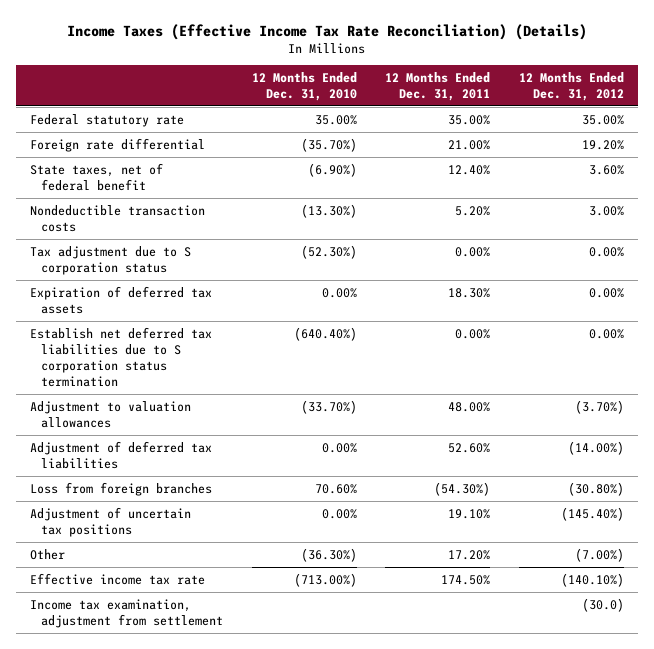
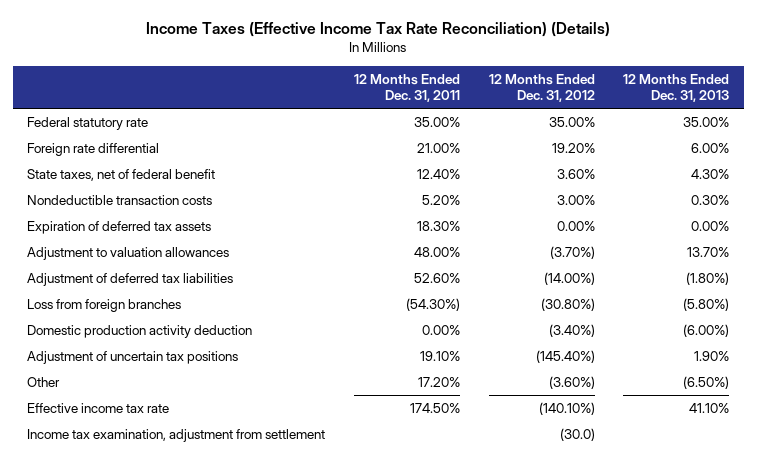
- | 12 Months Ended Dec. 31, 2010 | 12 Months Ended Dec. 31, 2011 | 12 Months Ended Dec. 31, 2012
+ | 12 Months Ended Dec. 31, 2011 | 12 Months Ended Dec. 31, 2012 | 12 Months Ended Dec. 31, 2013
- Tax adjustment due to S corporation status | (52.30%) | 0.00% | 0.00%
- Establish net deferred tax liabilities due to S corporation status termination | (640.40%) | 0.00% | 0.00%
+ Domestic production activity deduction | 0.00% | (3.40%) | (6.00%)
- Other | (36.30%) | 17.20% | (7.00%)
+ Other | 17.20% | (3.60%) | (6.50%)

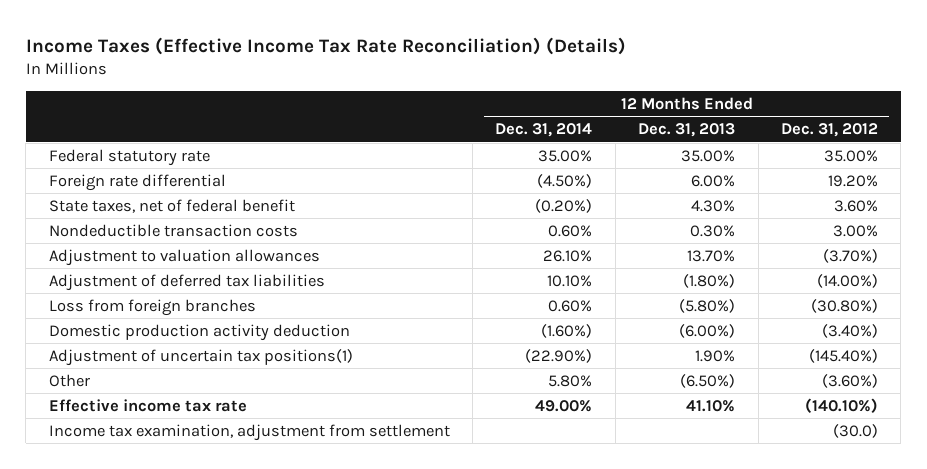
- | 12 Months Ended Dec. 31, 2011 | 12 Months Ended Dec. 31, 2012 | 12 Months Ended Dec. 31, 2013
+ | 12 Months Ended Dec. 31, 2014 | 12 Months Ended Dec. 31, 2013 | 12 Months Ended Dec. 31, 2012
- Expiration of deferred tax assets | 18.30% | 0.00% | 0.00%
- Adjustment of uncertain tax positions | 19.10% | (145.40%) | 1.90%
+ Adjustment of uncertain tax positions(1) | (22.90%) | 1.90% | (145.40%)

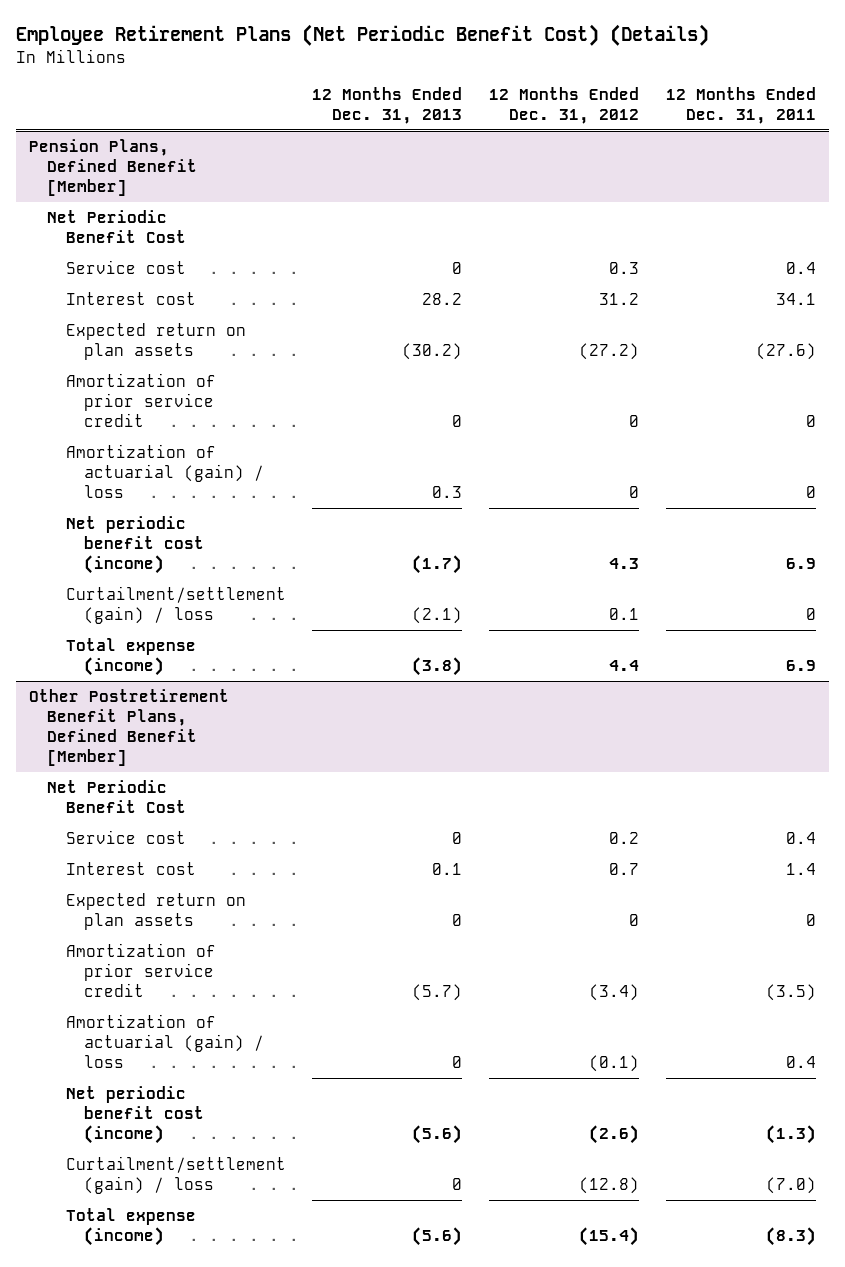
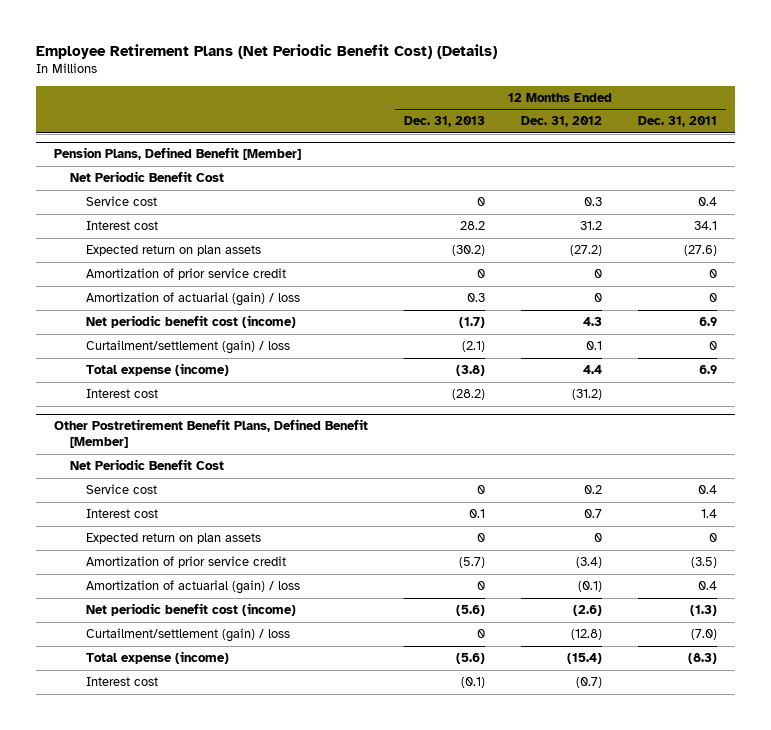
@ Pension Plans, Defined Benefit [Member]
+ Interest cost | (28.2) | (31.2) |
@ Other Postretirement Benefit Plans, Defined Benefit [Member]
+ Interest cost | (0.1) | (0.7) |

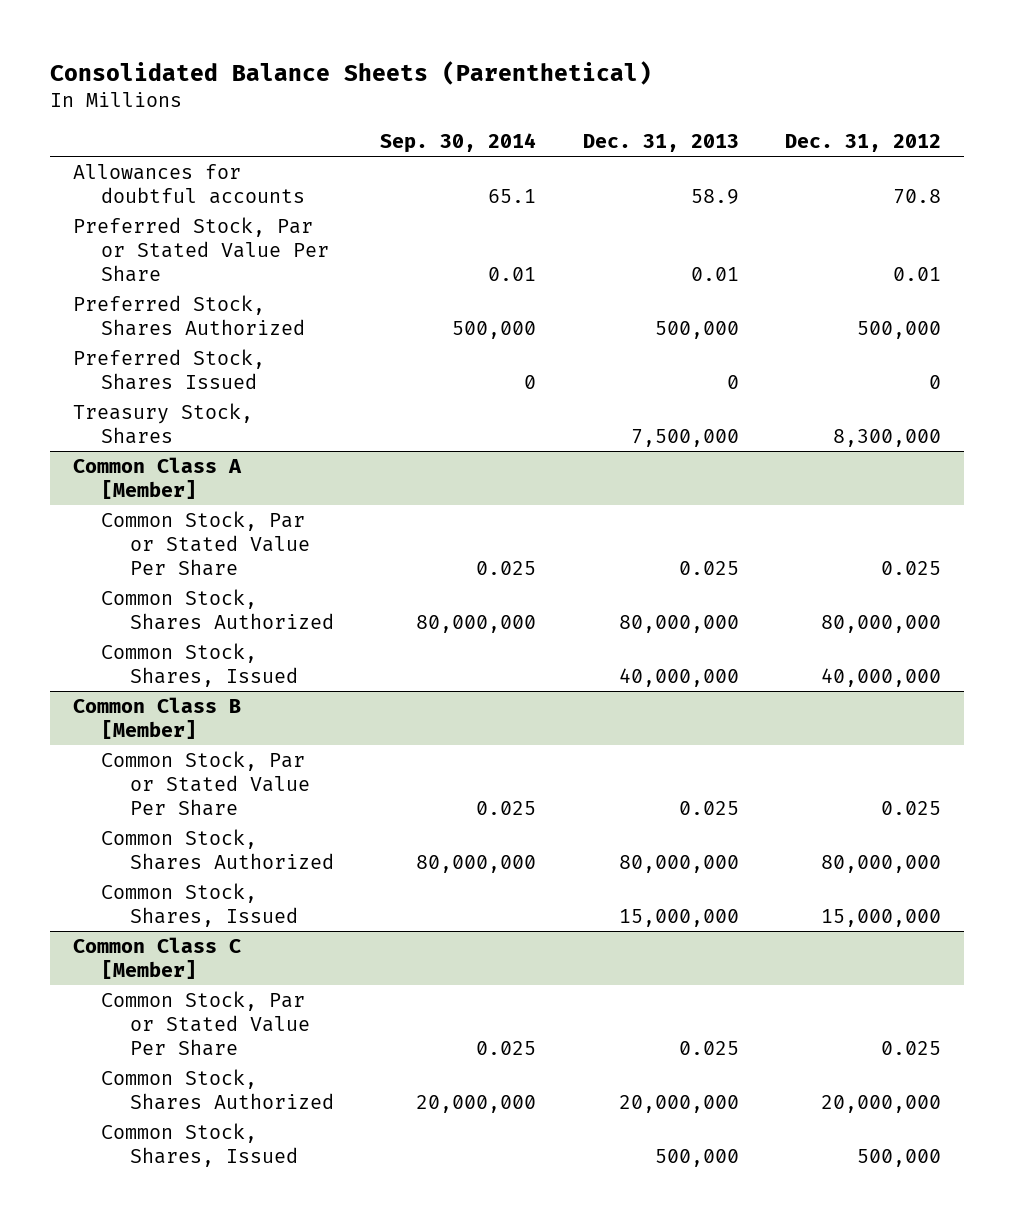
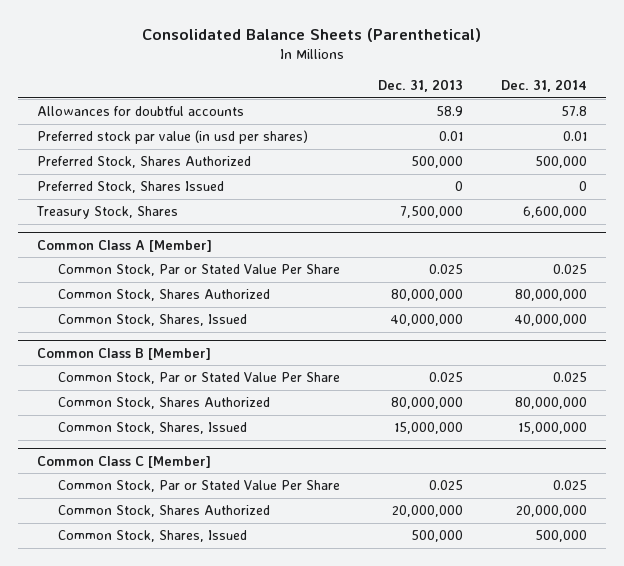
- | Sep. 30, 2014 | Dec. 31, 2013 | Dec. 31, 2012
+ | Dec. 31, 2013 | Dec. 31, 2014
- Preferred Stock, Par or Stated Value Per Share | 0.01 | 0.01 | 0.01
+ Preferred stock par value (in usd per shares) | 0.01 | 0.01

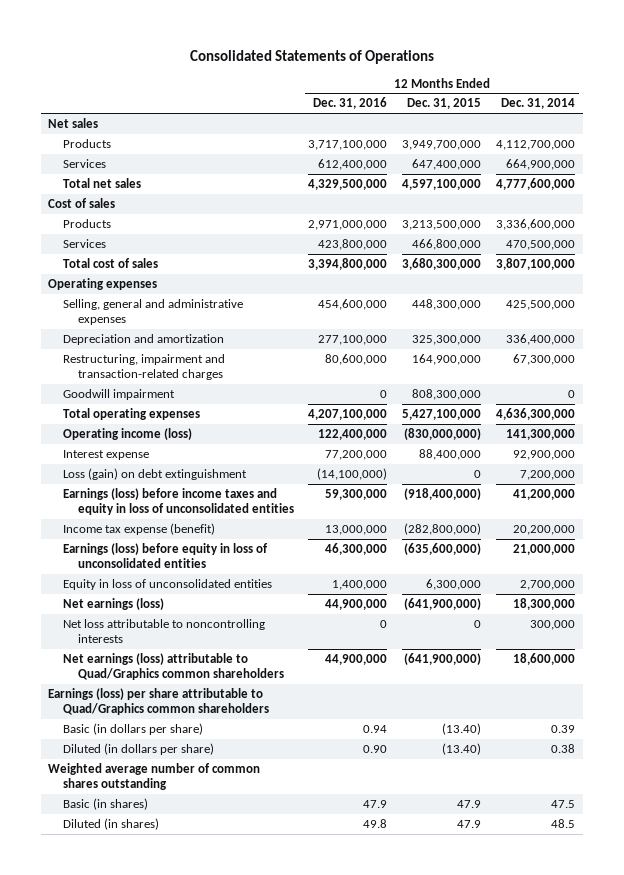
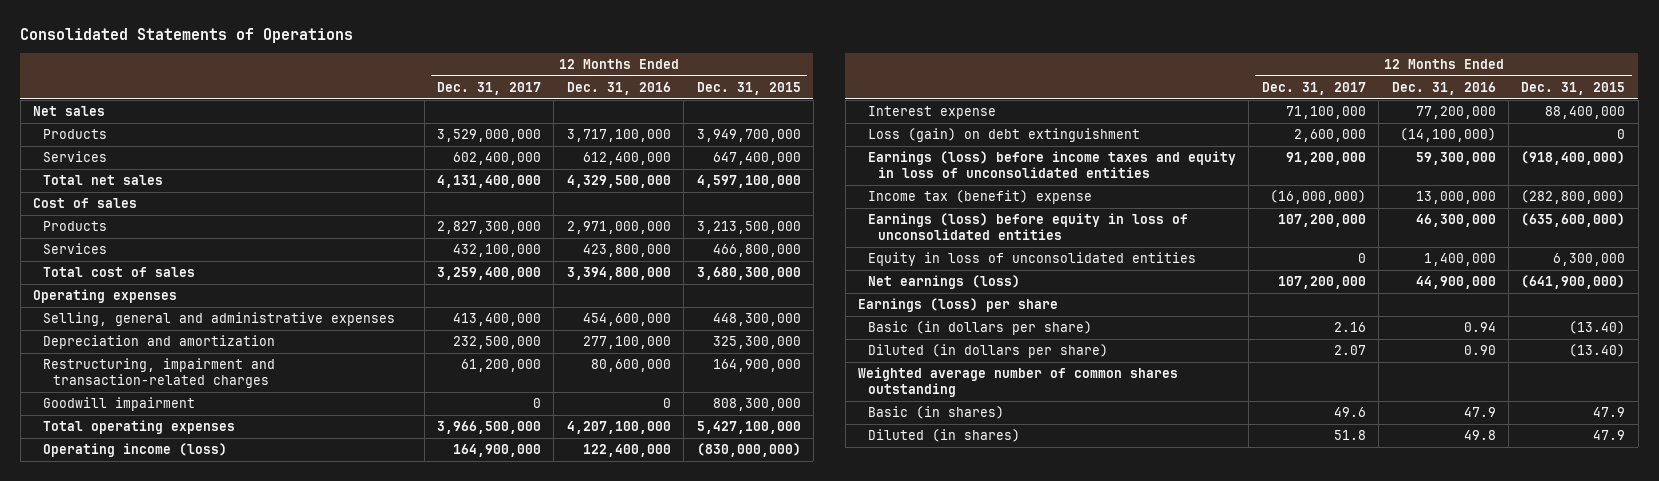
- | 12 Months Ended Dec. 31, 2016 | 12 Months Ended Dec. 31, 2015 | 12 Months Ended Dec. 31, 2014
+ | 12 Months Ended Dec. 31, 2017 | 12 Months Ended Dec. 31, 2016 | 12 Months Ended Dec. 31, 2015
- Income tax expense (benefit) | 13,000,000 | (282,800,000) | 20,200,000
+ Income tax (benefit) expense | (16,000,000) | 13,000,000 | (282,800,000)
- Net loss attributable to noncontrolling interests | 0 | 0 | 300,000
- Net earnings (loss) attributable to Quad/Graphics common shareholders | 44,900,000 | (641,900,000) | 18,600,000
- Earnings (loss) per share attributable to Quad/Graphics common shareholders
+ Earnings (loss) per share

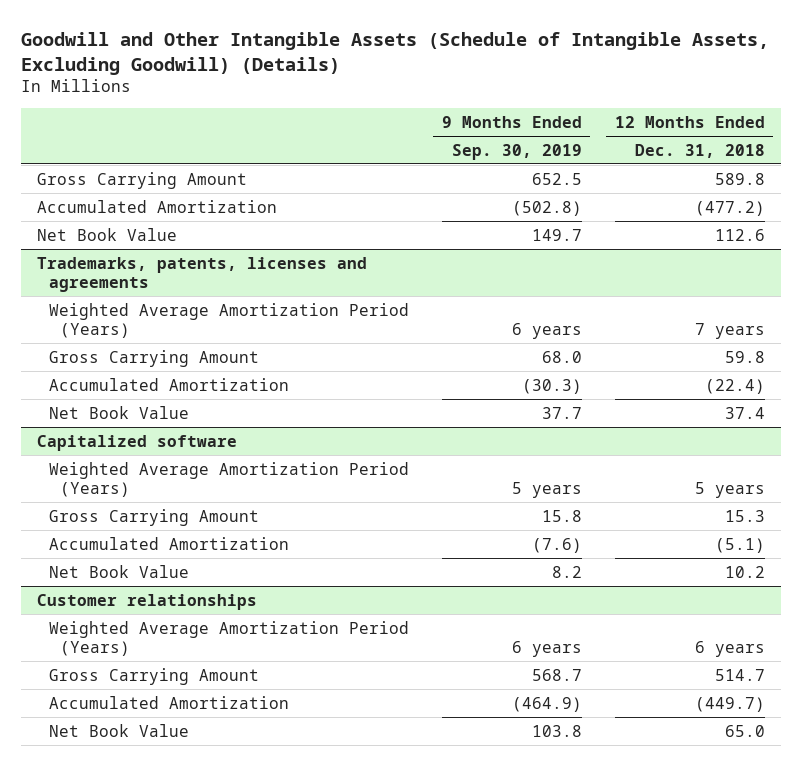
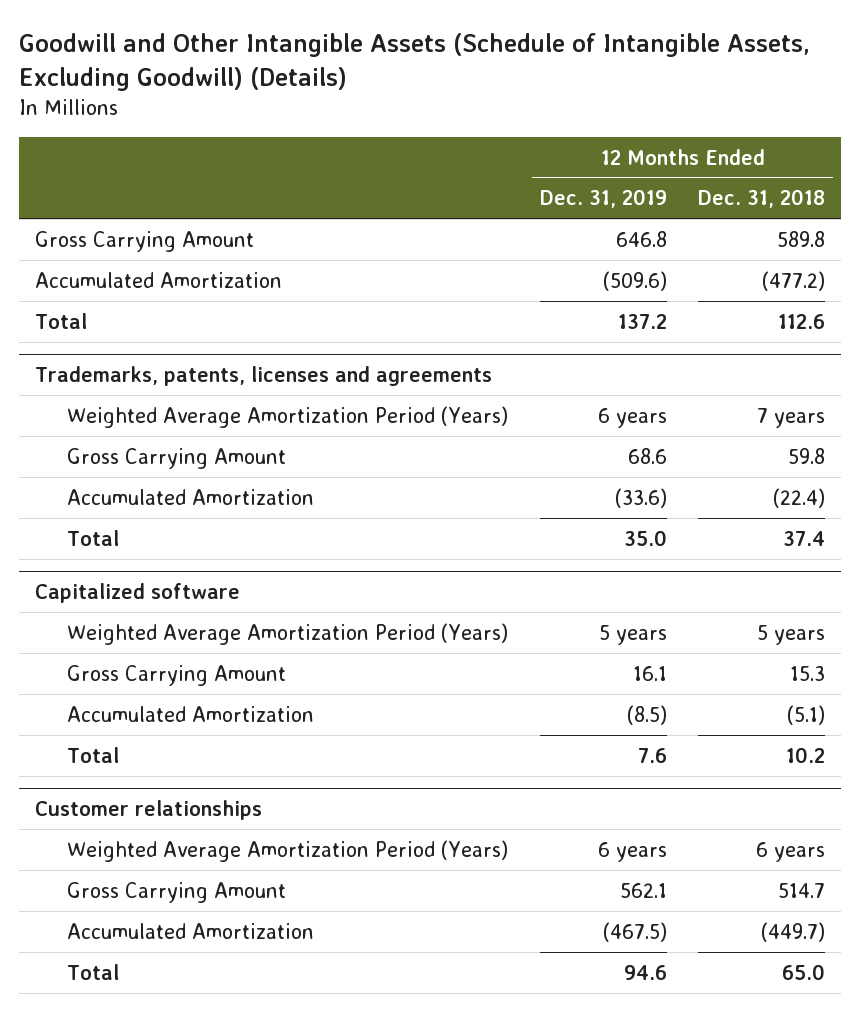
- | 9 Months Ended Sep. 30, 2019 | 12 Months Ended Dec. 31, 2018
+ | 12 Months Ended Dec. 31, 2019 | 12 Months Ended Dec. 31, 2018
- Net Book Value | 149.7 | 112.6
+ Total | 137.2 | 112.6
@ Trademarks, patents, licenses and agreements
- Net Book Value | 37.7 | 37.4
+ Total | 35.0 | 37.4
@ Capitalized software
- Net Book Value | 8.2 | 10.2
+ Total | 7.6 | 10.2
@ Customer relationships
- Net Book Value | 103.8 | 65.0
+ Total | 94.6 | 65.0

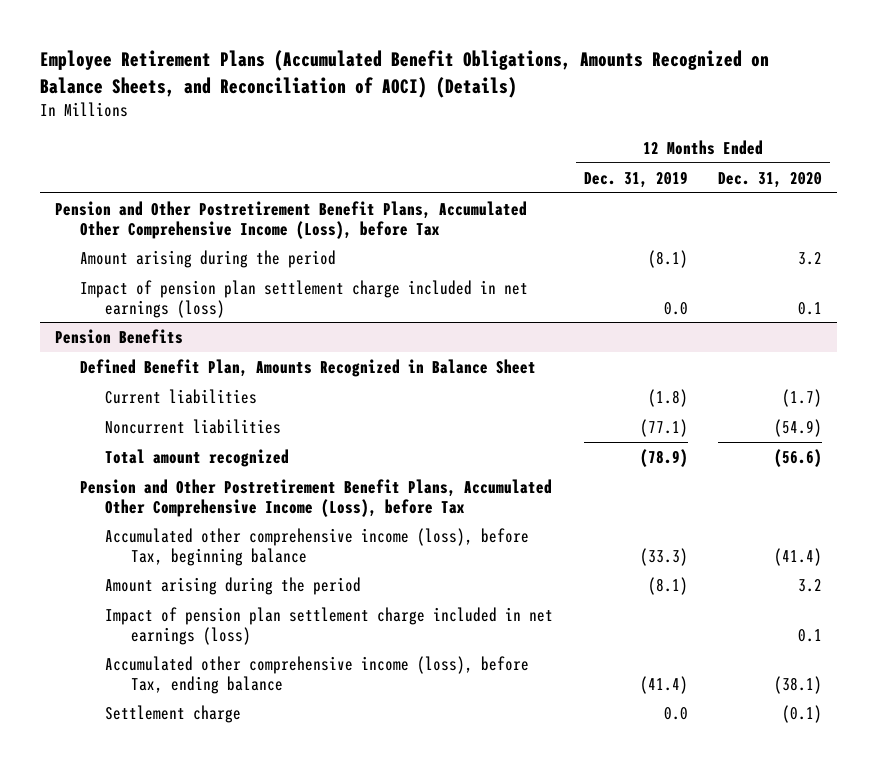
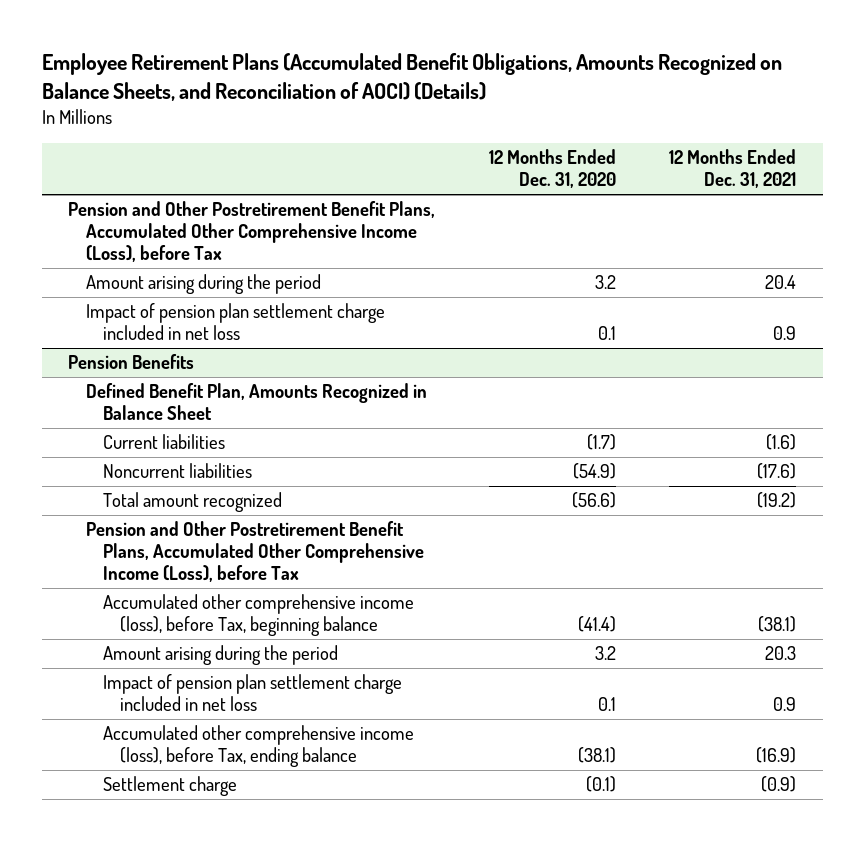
- | 12 Months Ended Dec. 31, 2019 | 12 Months Ended Dec. 31, 2020
+ | 12 Months Ended Dec. 31, 2020 | 12 Months Ended Dec. 31, 2021
- Impact of pension plan settlement charge included in net earnings (loss) | 0.0 | 0.1
+ Impact of pension plan settlement charge included in net loss | 0.1 | 0.9
@ Pension Benefits
- Impact of pension plan settlement charge included in net earnings (loss) | | 0.1
+ Impact of pension plan settlement charge included in net loss | 0.1 | 0.9

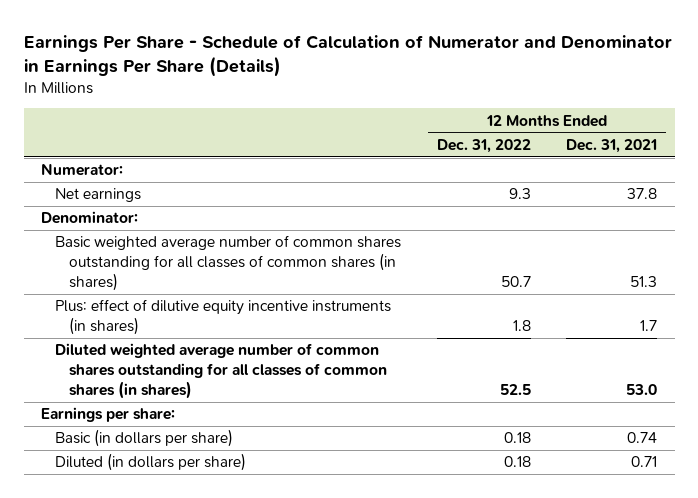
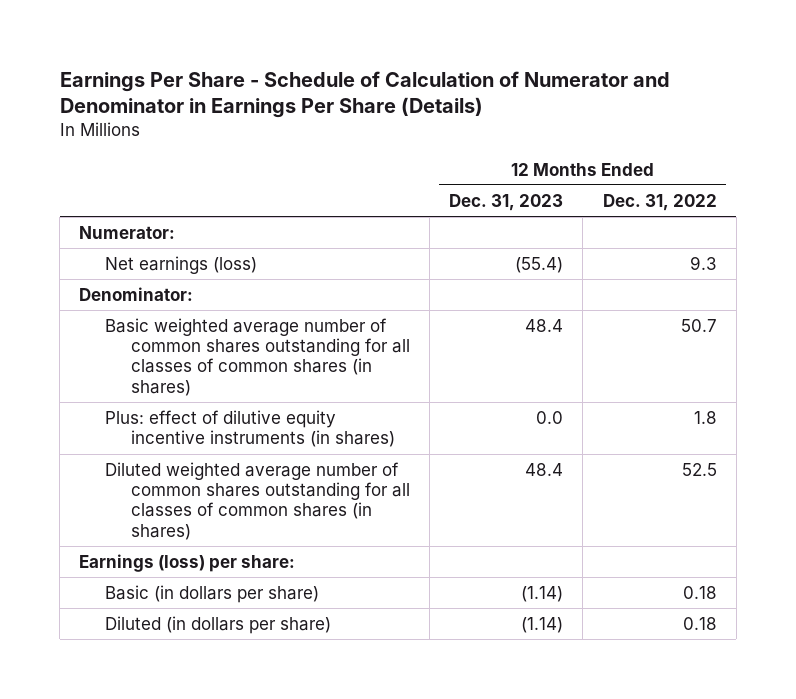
- | 12 Months Ended Dec. 31, 2022 | 12 Months Ended Dec. 31, 2021
+ | 12 Months Ended Dec. 31, 2023 | 12 Months Ended Dec. 31, 2022
- Net earnings | 9.3 | 37.8
+ Net earnings (loss) | (55.4) | 9.3
- Earnings per share:
+ Earnings (loss) per share:

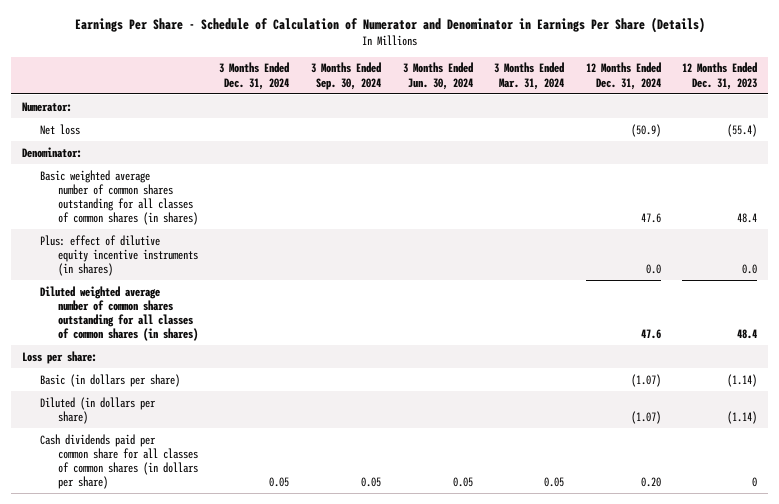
- | 12 Months Ended Dec. 31, 2023 | 12 Months Ended Dec. 31, 2022
+ | 3 Months Ended Dec. 31, 2024 | 3 Months Ended Sep. 30, 2024 | 3 Months Ended Jun. 30, 2024 | 3 Months Ended Mar. 31, 2024 | 12 Months Ended Dec. 31, 2024 | 12 Months Ended Dec. 31, 2023
- Net earnings (loss) | (55.4) | 9.3
+ Net loss | | | | | (50.9) | (55.4)
- Earnings (loss) per share:
+ Loss per share:
+ Cash dividends paid per common share for all classes of common shares (in dollars per share) | 0.05 | 0.05 | 0.05 | 0.05 | 0.20 | 0

